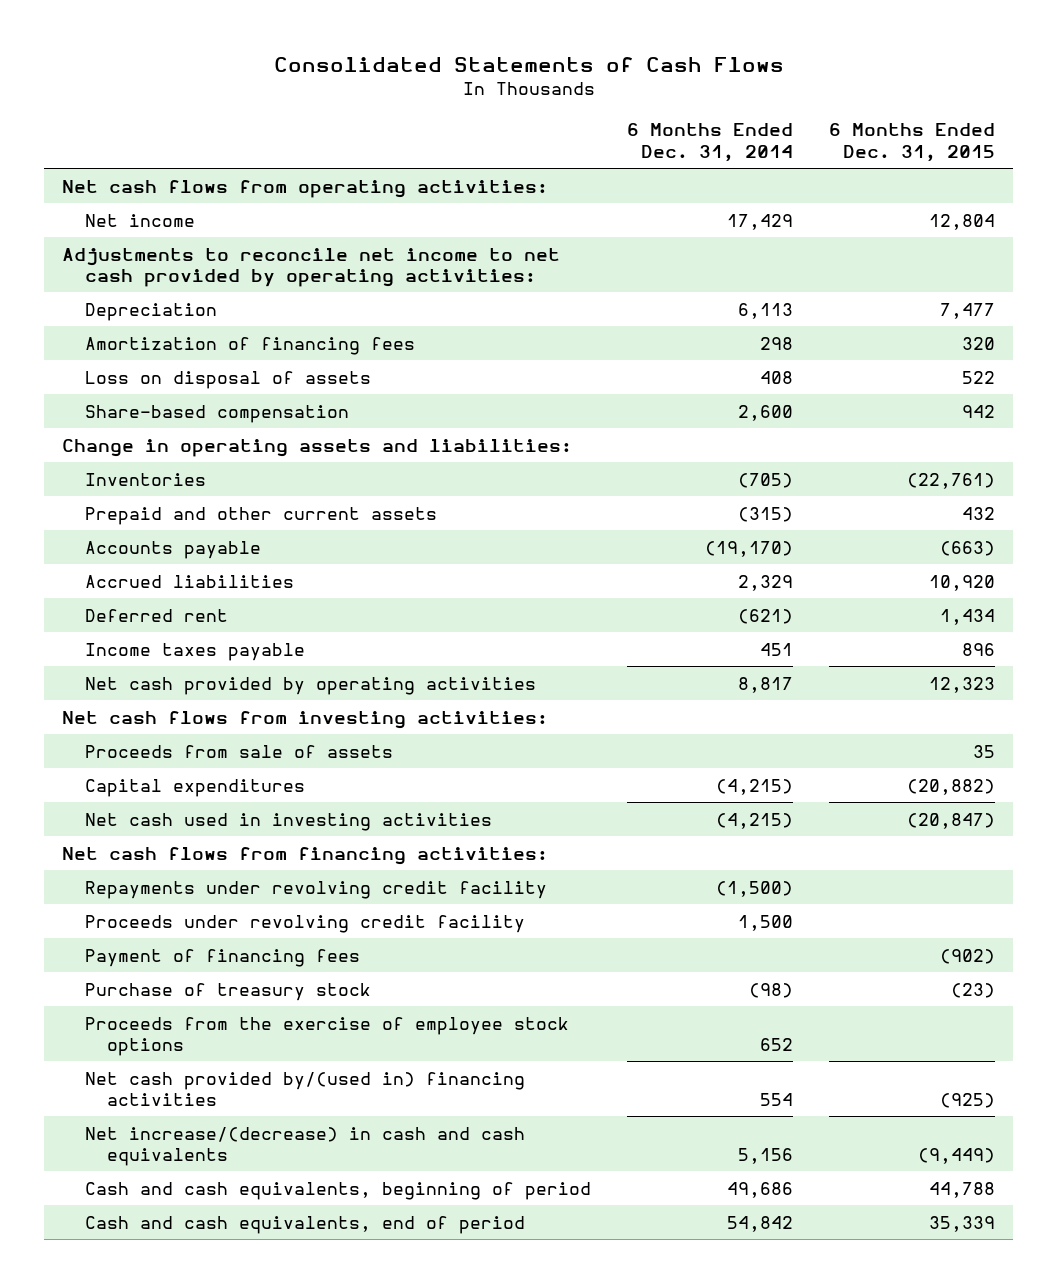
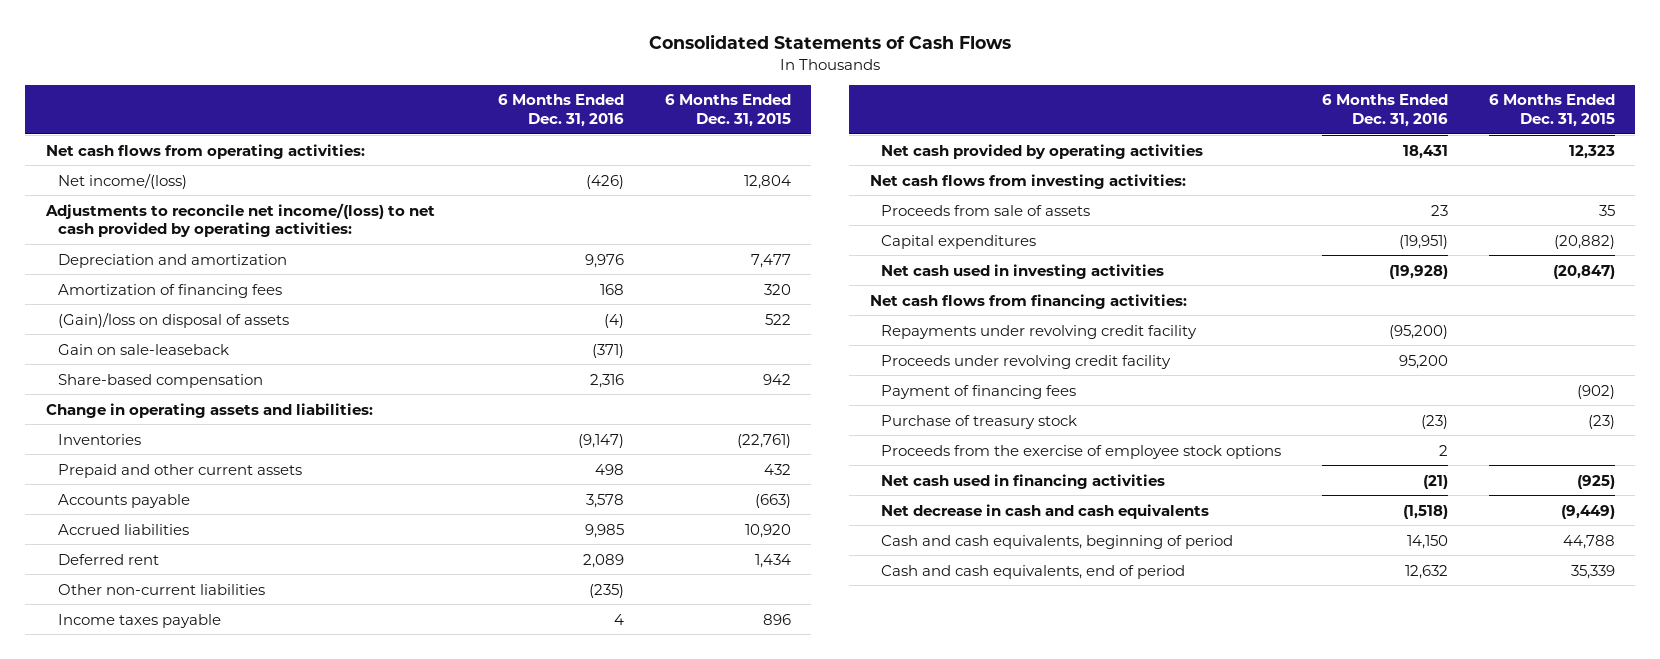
- | 6 Months Ended Dec. 31, 2014 | 6 Months Ended Dec. 31, 2015
+ | 6 Months Ended Dec. 31, 2016 | 6 Months Ended Dec. 31, 2015
- Net income | 17,429 | 12,804
- Adjustments to reconcile net income to net cash provided by operating activities:
- Depreciation | 6,113 | 7,477
+ Net income/(loss) | (426) | 12,804
+ Adjustments to reconcile net income/(loss) to net cash provided by operating activities:
+ Depreciation and amortization | 9,976 | 7,477
- Loss on disposal of assets | 408 | 522
+ (Gain)/loss on disposal of assets | (4) | 522
+ Gain on sale-leaseback | (371) |
+ Other non-current liabilities | (235) |
- Net cash provided by/(used in) financing activities | 554 | (925)
- Net increase/(decrease) in cash and cash equivalents | 5,156 | (9,449)
+ Net cash used in financing activities | (21) | (925)
+ Net decrease in cash and cash equivalents | (1,518) | (9,449)

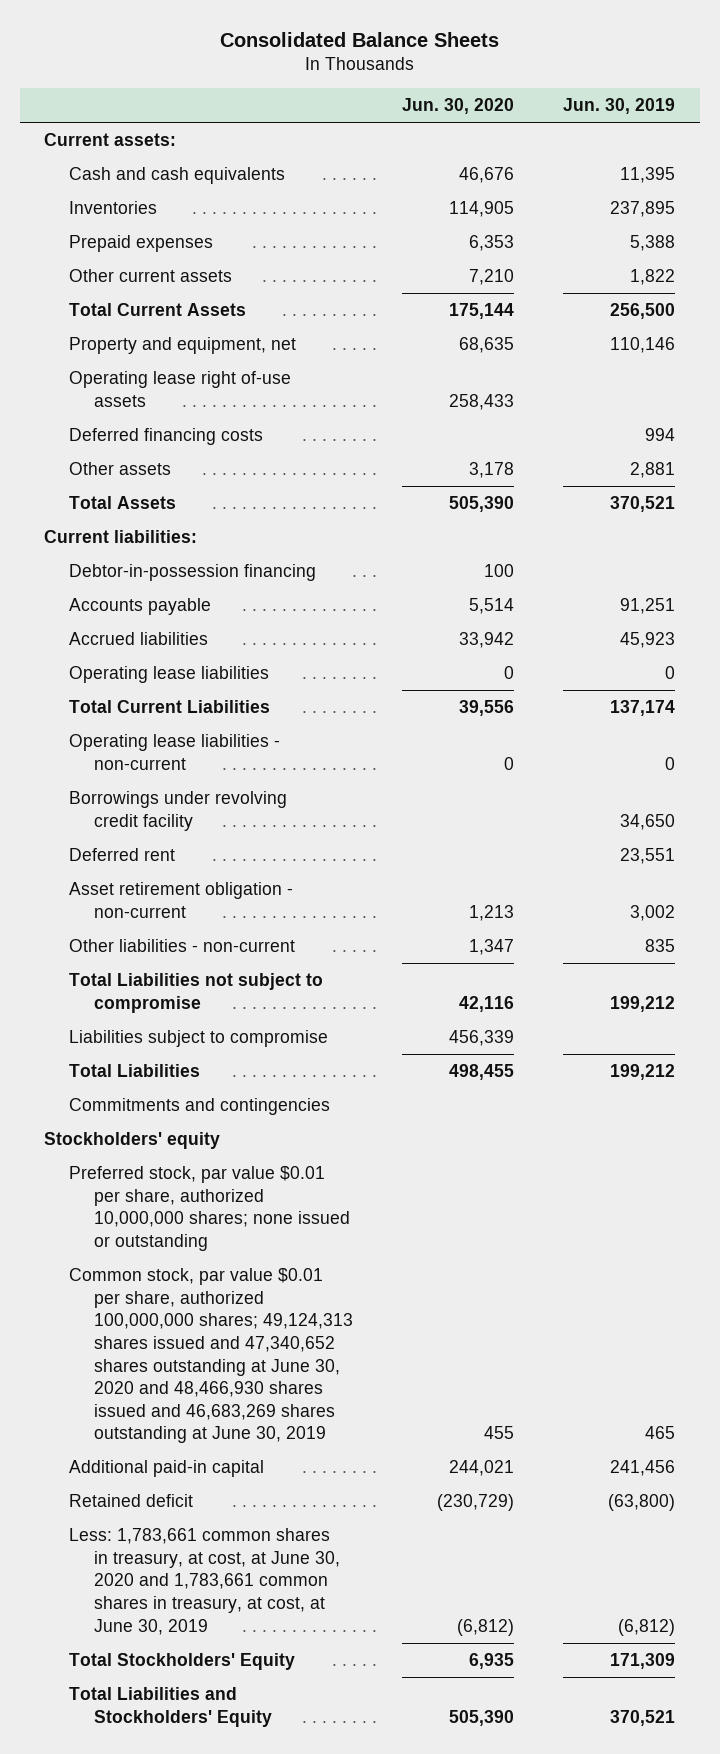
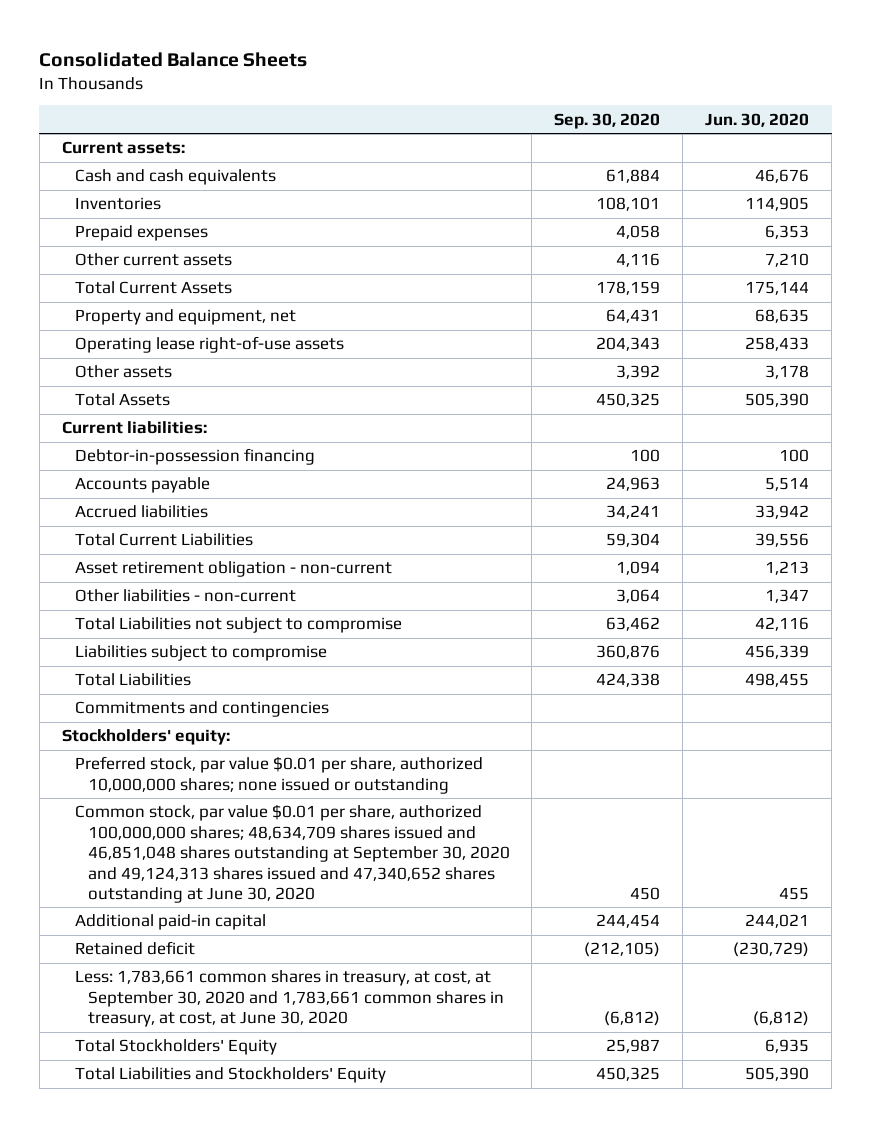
- | Jun. 30, 2020 | Jun. 30, 2019
+ | Sep. 30, 2020 | Jun. 30, 2020
- Operating lease right of-use assets | 258,433 |
- Deferred financing costs | | 994
+ Operating lease right-of-use assets | 204,343 | 258,433
- Operating lease liabilities | 0 | 0
- Operating lease liabilities - non-current | 0 | 0
- Borrowings under revolving credit facility | | 34,650
- Deferred rent | | 23,551
- Stockholders' equity
+ Stockholders' equity:
- Common stock, par value $0.01 per share, authorized 100,000,000 shares; 49,124,313 shares issued and 47,340,652 shares outstanding at June 30, 2020 and 48,466,930 shares issued and 46,683,269 shares outstanding at June 30, 2019 | 455 | 465
+ Common stock, par value $0.01 per share, authorized 100,000,000 shares; 48,634,709 shares issued and 46,851,048 shares outstanding at September 30, 2020 and 49,124,313 shares issued and 47,340,652 shares outstanding at June 30, 2020 | 450 | 455
- Less: 1,783,661 common shares in treasury, at cost, at June 30, 2020 and 1,783,661 common shares in treasury, at cost, at June 30, 2019 | (6,812) | (6,812)
+ Less: 1,783,661 common shares in treasury, at cost, at September 30, 2020 and 1,783,661 common shares in treasury, at cost, at June 30, 2020 | (6,812) | (6,812)

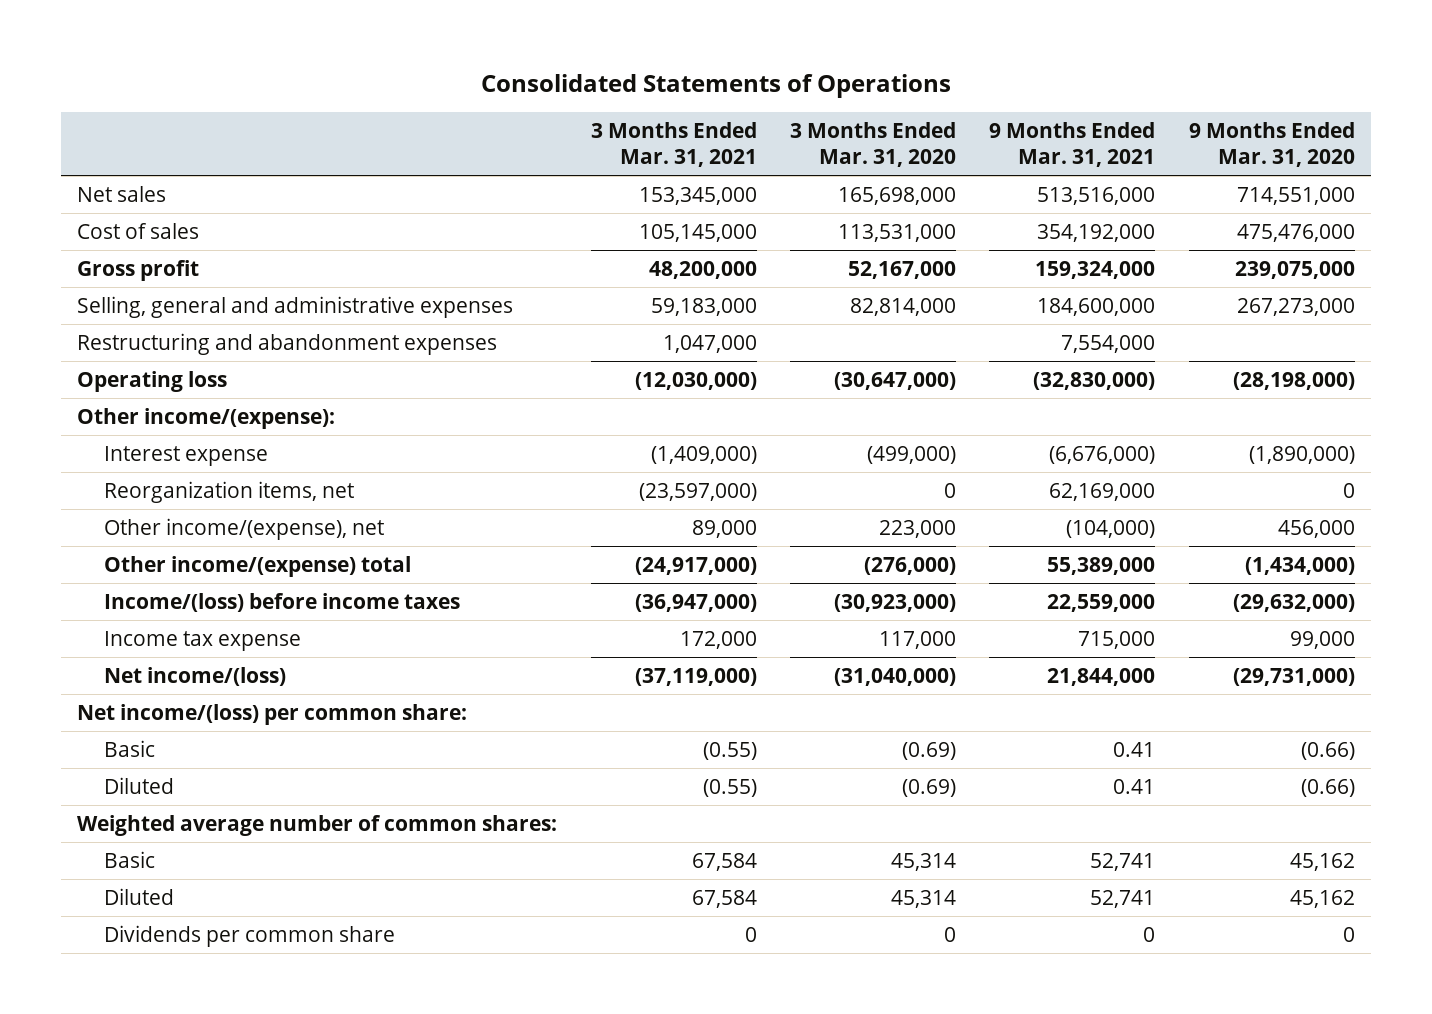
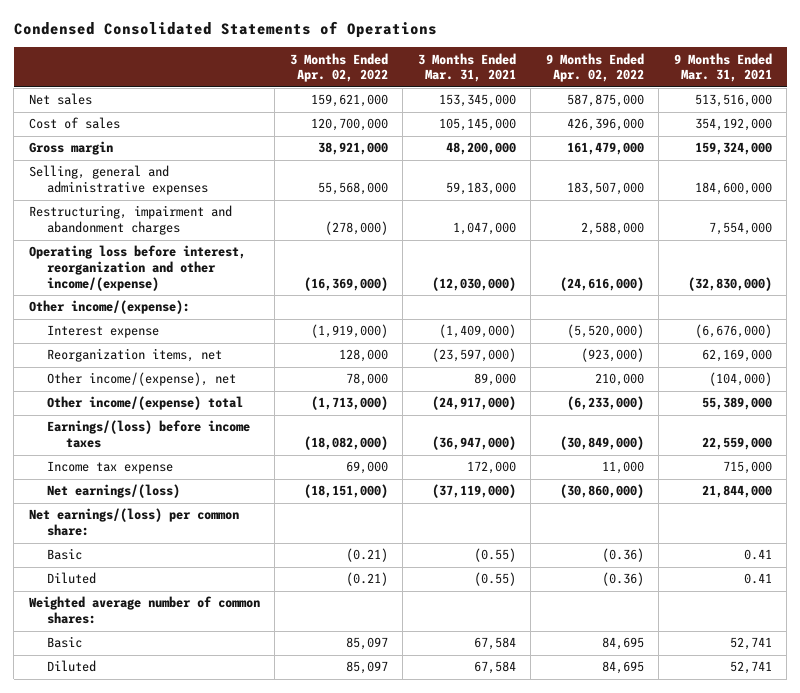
- Consolidated Statements of Operations
+ Condensed Consolidated Statements of Operations
- | 3 Months Ended Mar. 31, 2021 | 3 Months Ended Mar. 31, 2020 | 9 Months Ended Mar. 31, 2021 | 9 Months Ended Mar. 31, 2020
+ | 3 Months Ended Apr. 02, 2022 | 3 Months Ended Mar. 31, 2021 | 9 Months Ended Apr. 02, 2022 | 9 Months Ended Mar. 31, 2021
- Gross profit | 48,200,000 | 52,167,000 | 159,324,000 | 239,075,000
+ Gross margin | 38,921,000 | 48,200,000 | 161,479,000 | 159,324,000
- Restructuring and abandonment expenses | 1,047,000 | | 7,554,000 |
- Operating loss | (12,030,000) | (30,647,000) | (32,830,000) | (28,198,000)
+ Restructuring, impairment and abandonment charges | (278,000) | 1,047,000 | 2,588,000 | 7,554,000
+ Operating loss before interest, reorganization and other income/(expense) | (16,369,000) | (12,030,000) | (24,616,000) | (32,830,000)
- Income/(loss) before income taxes | (36,947,000) | (30,923,000) | 22,559,000 | (29,632,000)
+ Earnings/(loss) before income taxes | (18,082,000) | (36,947,000) | (30,849,000) | 22,559,000
- Net income/(loss) | (37,119,000) | (31,040,000) | 21,844,000 | (29,731,000)
- Net income/(loss) per common share:
+ Net earnings/(loss) | (18,151,000) | (37,119,000) | (30,860,000) | 21,844,000
+ Net earnings/(loss) per common share:
- Dividends per common share | 0 | 0 | 0 | 0

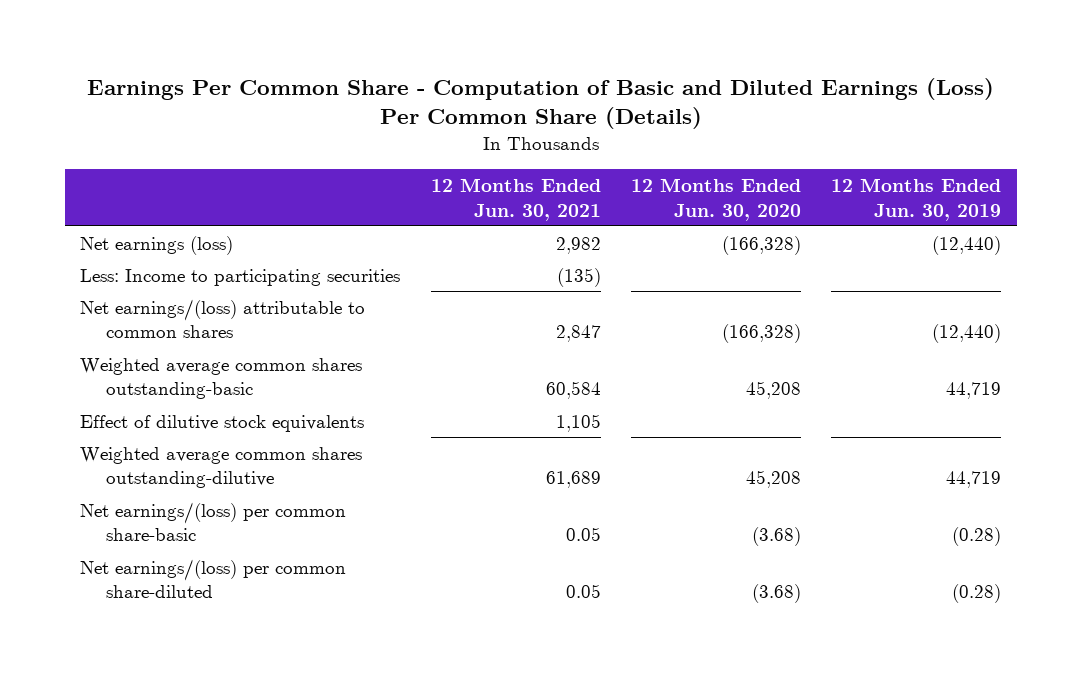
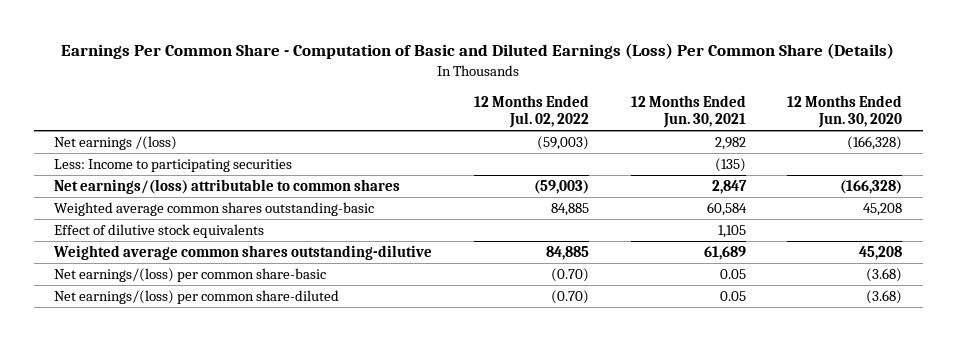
- | 12 Months Ended Jun. 30, 2021 | 12 Months Ended Jun. 30, 2020 | 12 Months Ended Jun. 30, 2019
+ | 12 Months Ended Jul. 02, 2022 | 12 Months Ended Jun. 30, 2021 | 12 Months Ended Jun. 30, 2020
- Net earnings (loss) | 2,982 | (166,328) | (12,440)
+ Net earnings /(loss) | (59,003) | 2,982 | (166,328)

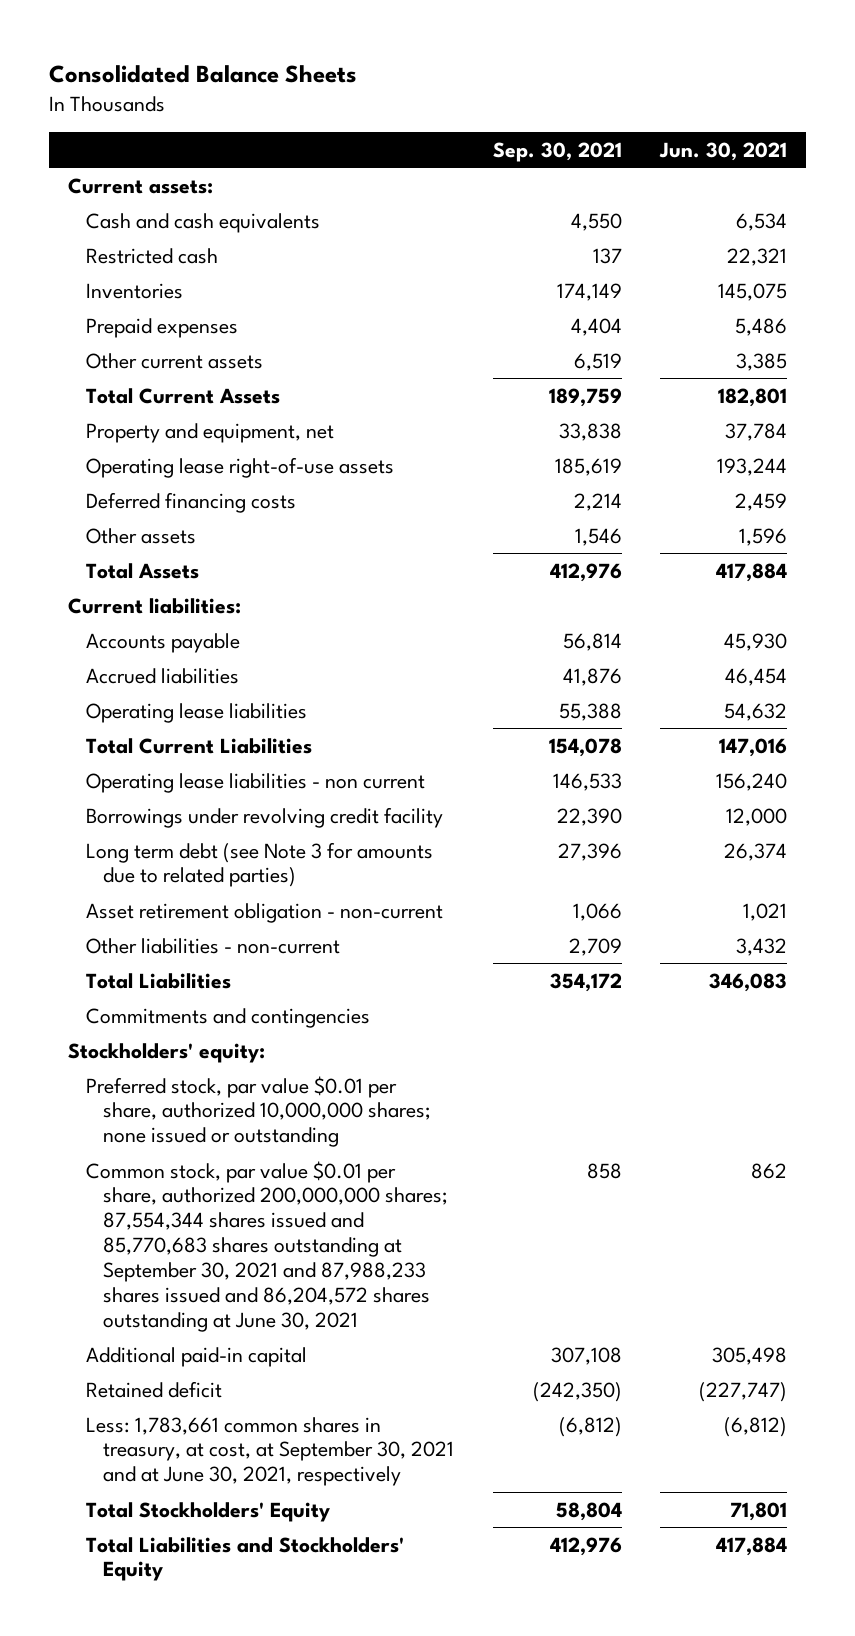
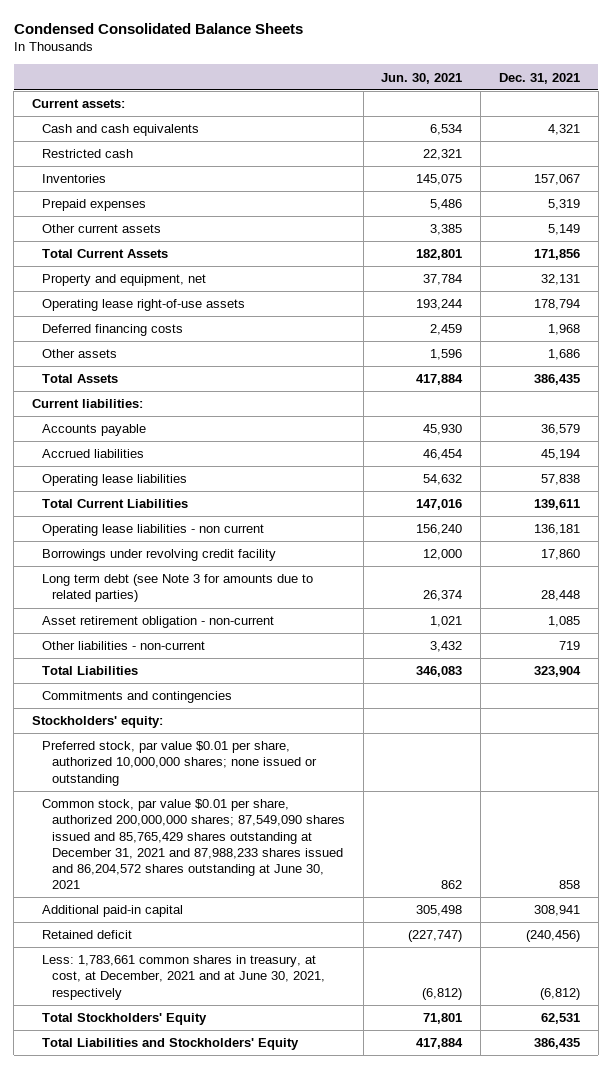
- Consolidated Balance Sheets
+ Condensed Consolidated Balance Sheets
- | Sep. 30, 2021 | Jun. 30, 2021
+ | Jun. 30, 2021 | Dec. 31, 2021
- Common stock, par value $0.01 per share, authorized 200,000,000 shares; 87,554,344 shares issued and 85,770,683 shares outstanding at September 30, 2021 and 87,988,233 shares issued and 86,204,572 shares outstanding at June 30, 2021 | 858 | 862
+ Common stock, par value $0.01 per share, authorized 200,000,000 shares; 87,549,090 shares issued and 85,765,429 shares outstanding at December 31, 2021 and 87,988,233 shares issued and 86,204,572 shares outstanding at June 30, 2021 | 862 | 858
- Less: 1,783,661 common shares in treasury, at cost, at September 30, 2021 and at June 30, 2021, respectively | (6,812) | (6,812)
+ Less: 1,783,661 common shares in treasury, at cost, at December, 2021 and at June 30, 2021, respectively | (6,812) | (6,812)

